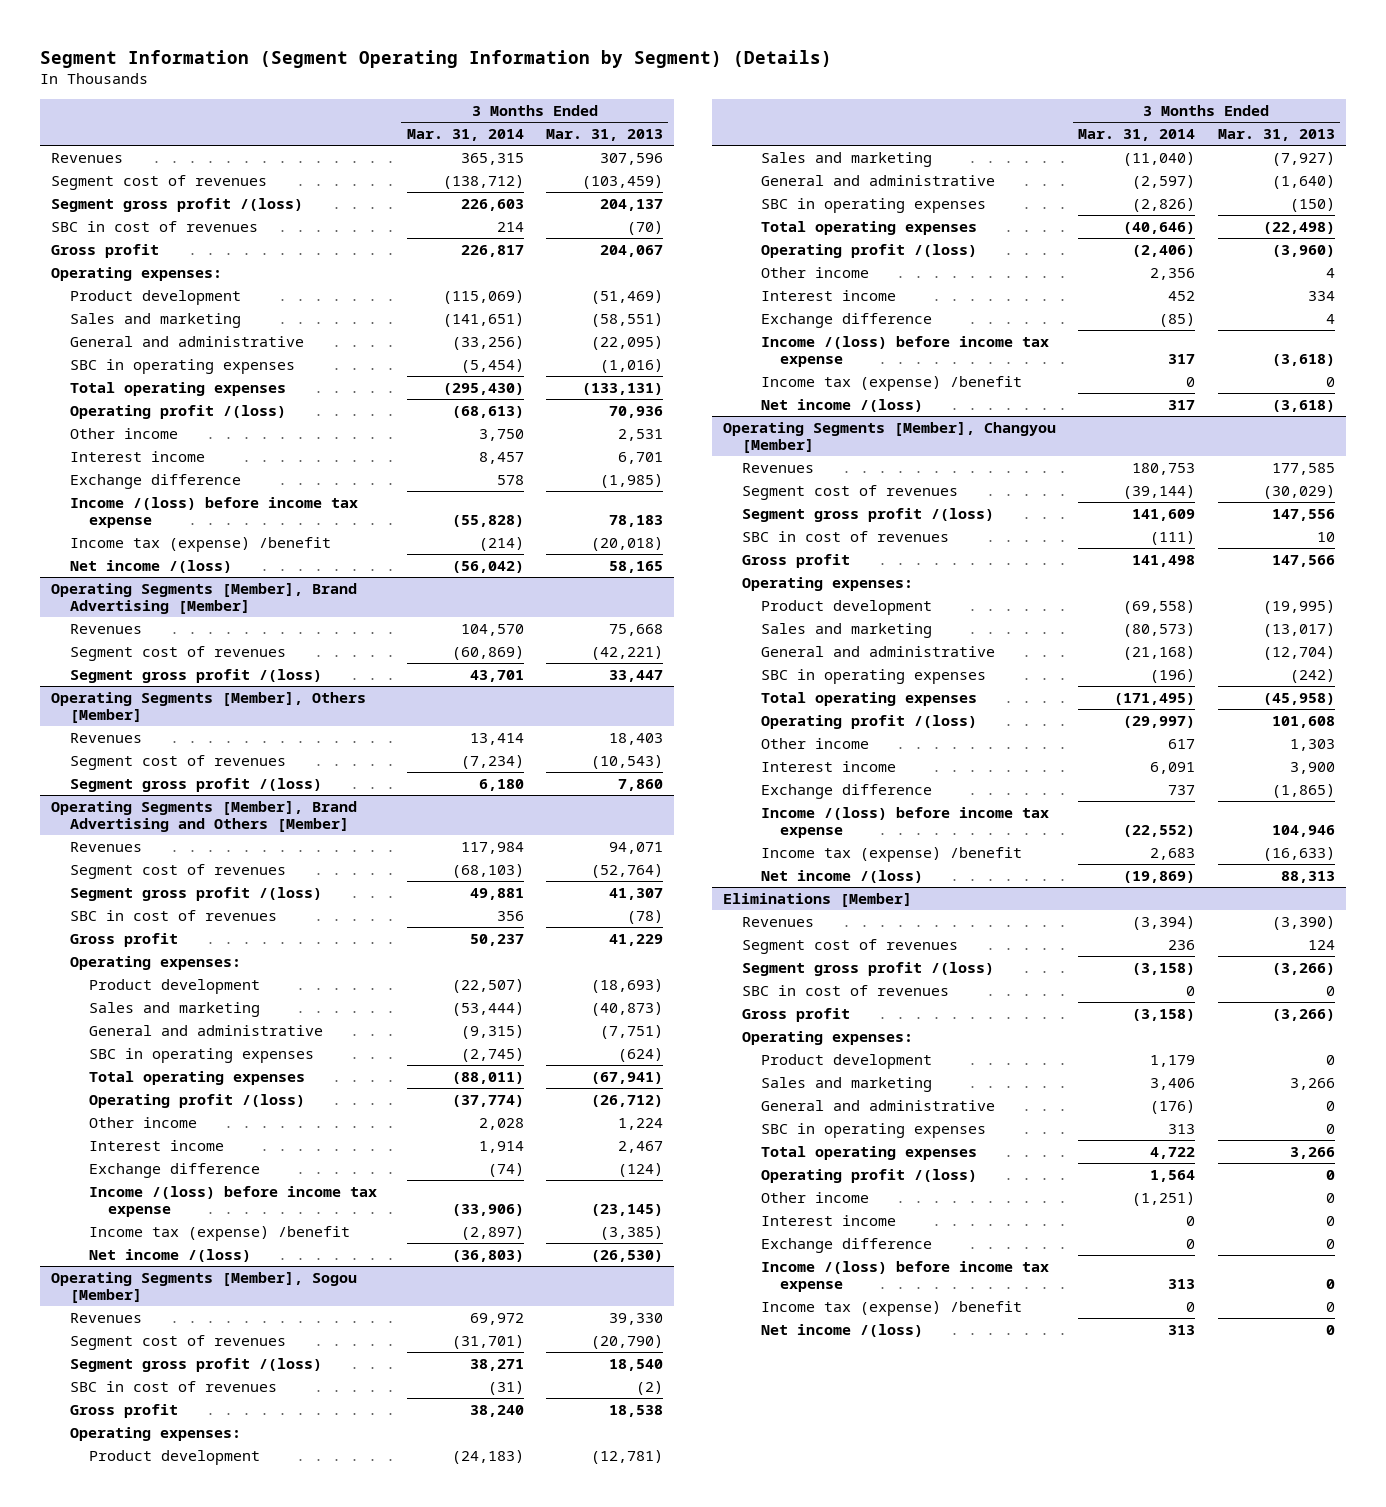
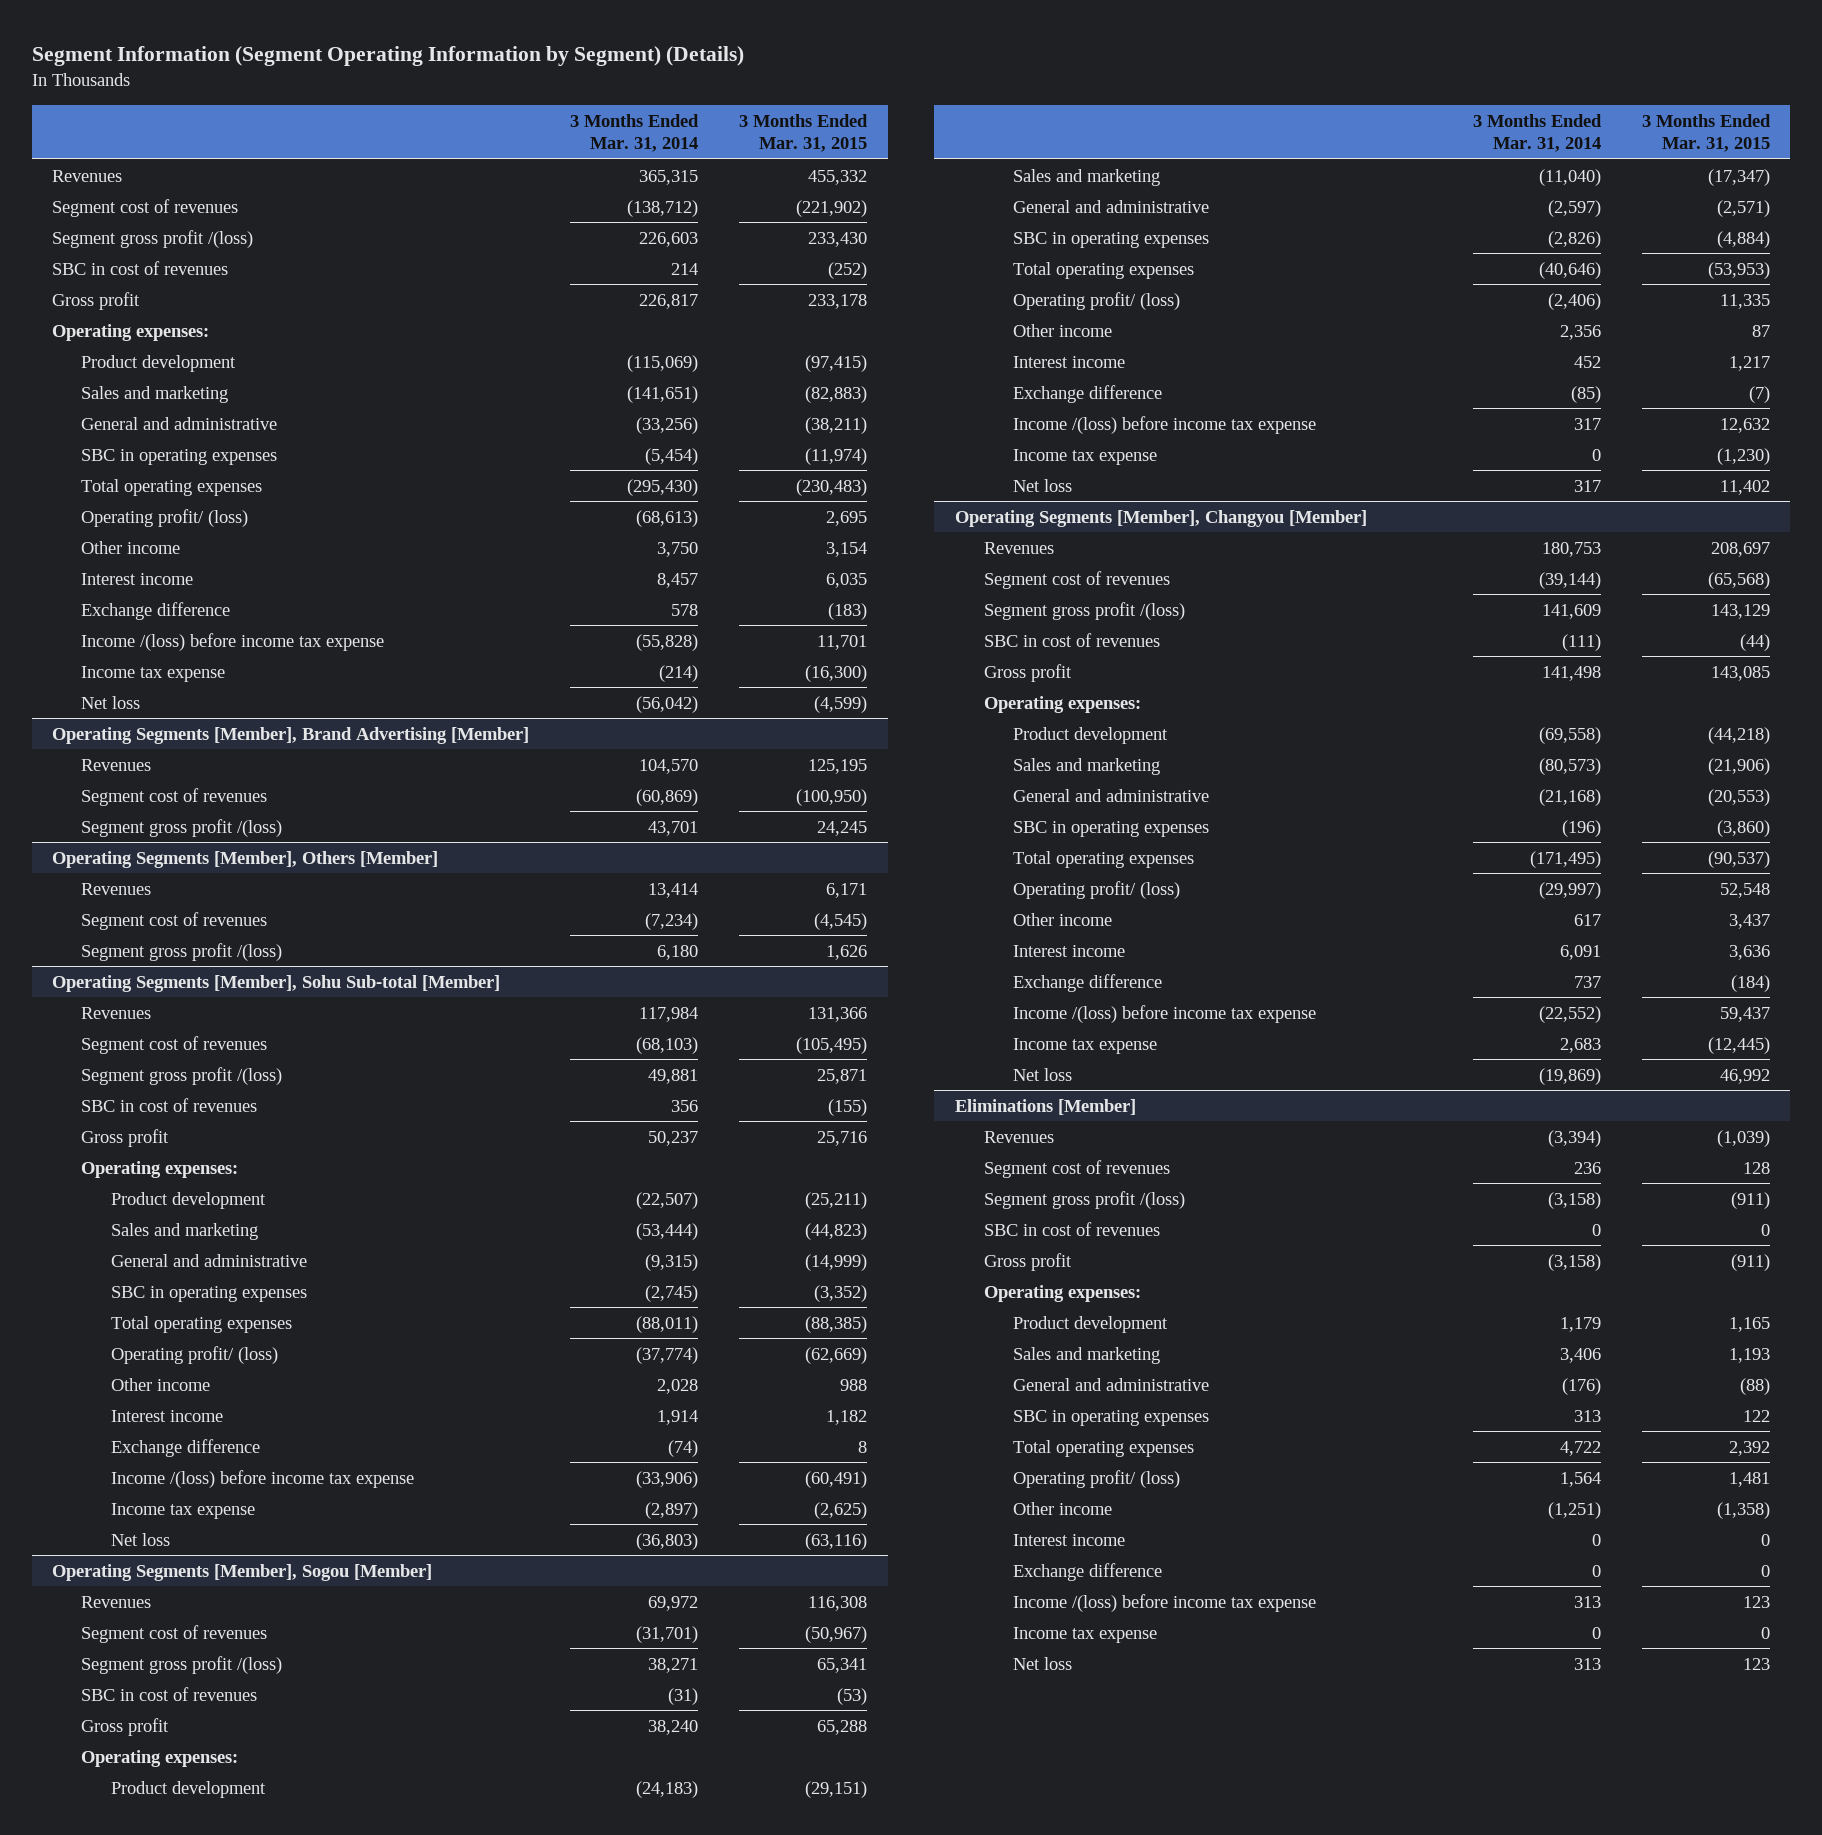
- | 3 Months Ended Mar. 31, 2014 | 3 Months Ended Mar. 31, 2013
+ | 3 Months Ended Mar. 31, 2014 | 3 Months Ended Mar. 31, 2015
- Operating profit /(loss) | (68,613) | 70,936
+ Operating profit/ (loss) | (68,613) | 2,695
- Income tax (expense) /benefit | (214) | (20,018)
- Net income /(loss) | (56,042) | 58,165
+ Income tax expense | (214) | (16,300)
+ Net loss | (56,042) | (4,599)
- Operating Segments [Member], Brand Advertising and Others [Member]
+ Operating Segments [Member], Sohu Sub-total [Member]
- Operating profit /(loss) | (37,774) | (26,712)
+ Operating profit/ (loss) | (37,774) | (62,669)
- Income tax (expense) /benefit | (2,897) | (3,385)
- Net income /(loss) | (36,803) | (26,530)
+ Income tax expense | (2,897) | (2,625)
+ Net loss | (36,803) | (63,116)
@ Operating Segments [Member], Sogou [Member]
- Operating profit /(loss) | (2,406) | (3,960)
+ Operating profit/ (loss) | (2,406) | 11,335
- Income tax (expense) /benefit | 0 | 0
- Net income /(loss) | 317 | (3,618)
+ Income tax expense | 0 | (1,230)
+ Net loss | 317 | 11,402
@ Operating Segments [Member], Changyou [Member]
- Operating profit /(loss) | (29,997) | 101,608
+ Operating profit/ (loss) | (29,997) | 52,548
- Income tax (expense) /benefit | 2,683 | (16,633)
- Net income /(loss) | (19,869) | 88,313
+ Income tax expense | 2,683 | (12,445)
+ Net loss | (19,869) | 46,992
@ Eliminations [Member]
- Operating profit /(loss) | 1,564 | 0
+ Operating profit/ (loss) | 1,564 | 1,481
- Income tax (expense) /benefit | 0 | 0
- Net income /(loss) | 313 | 0
+ Income tax expense | 0 | 0
+ Net loss | 313 | 123

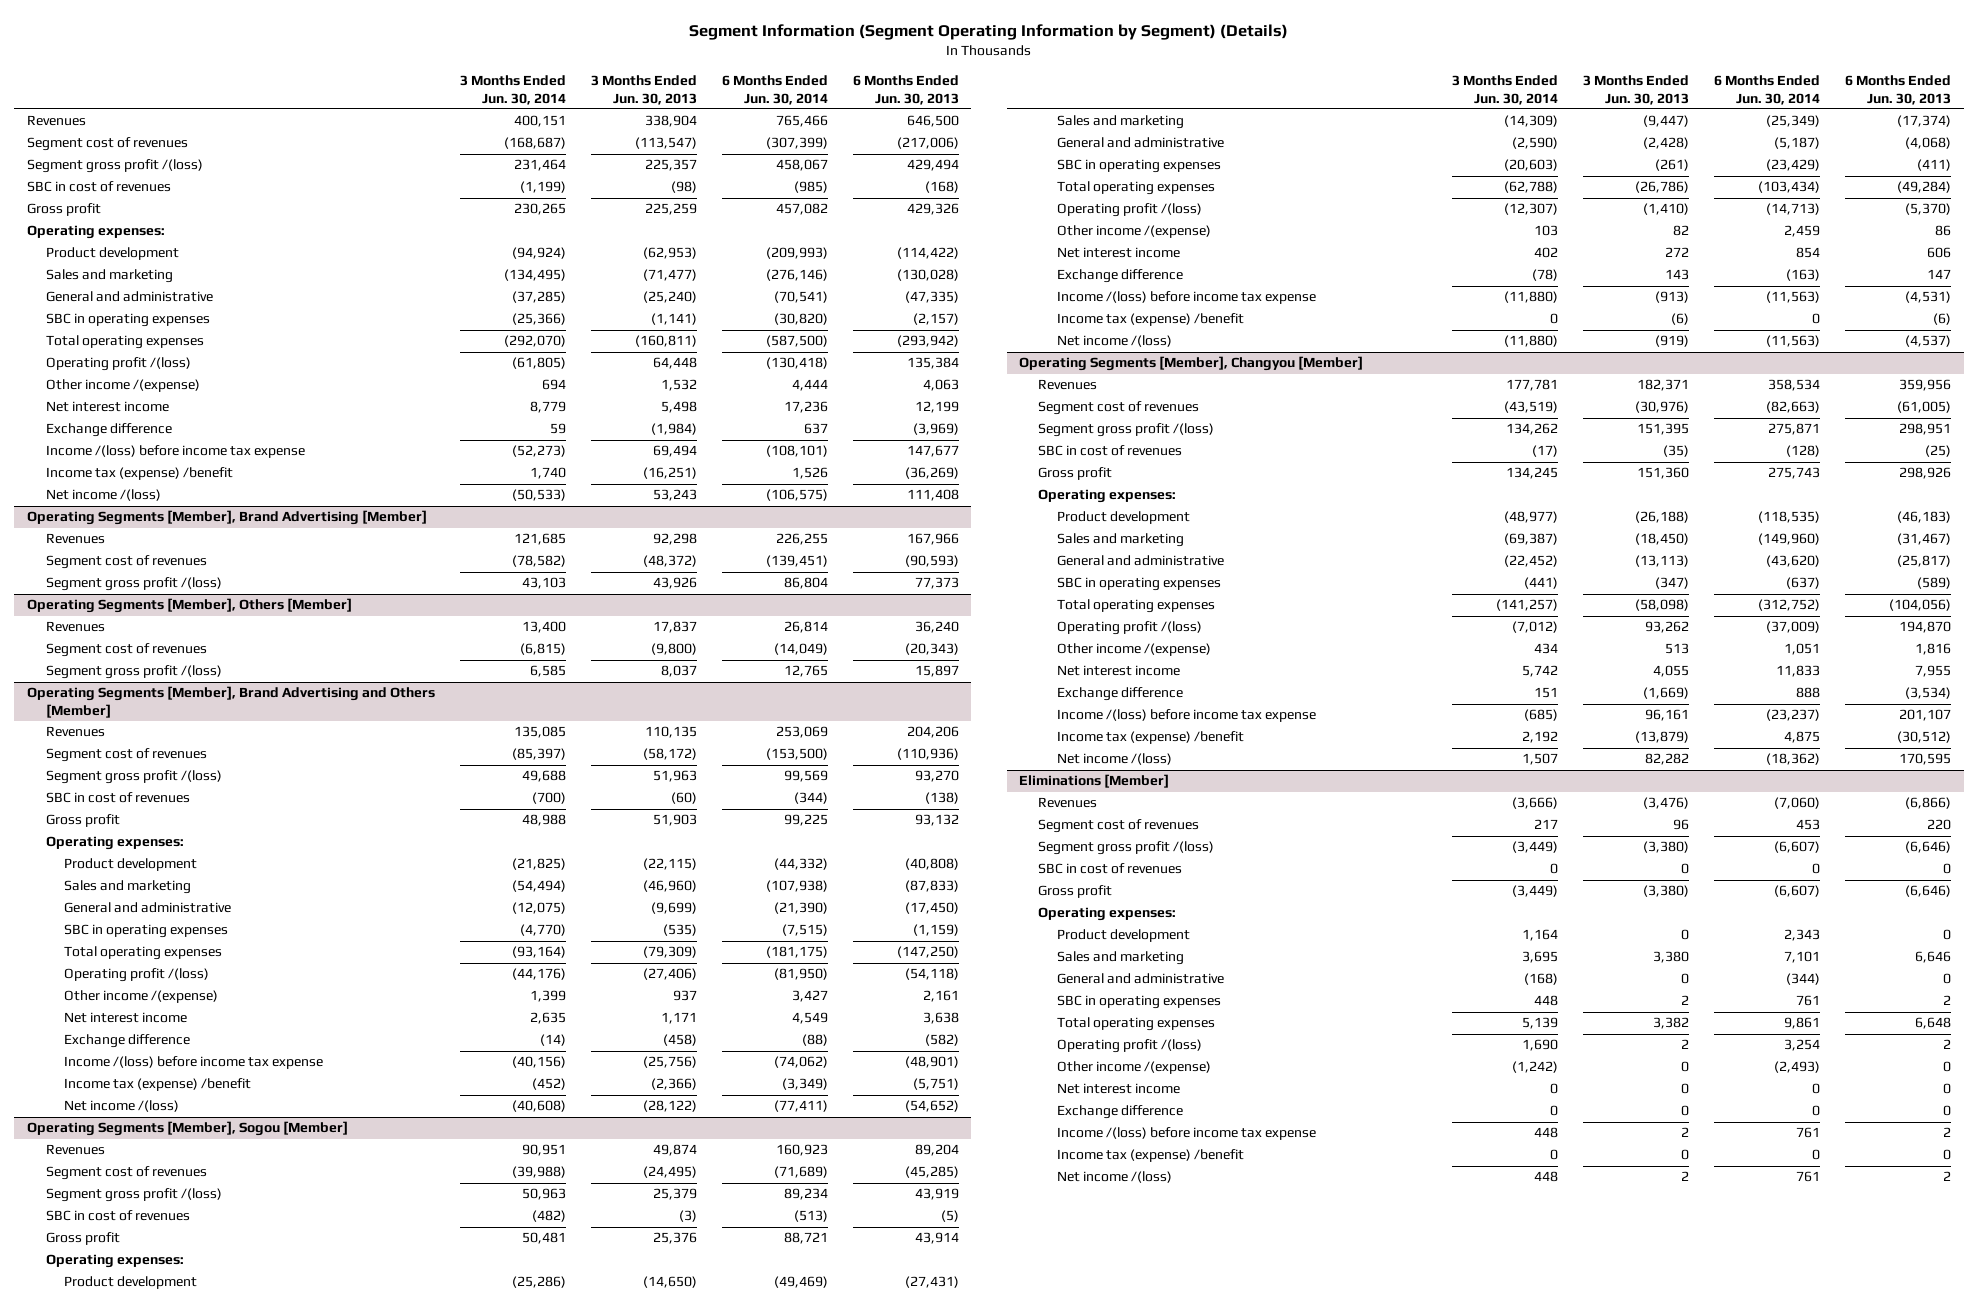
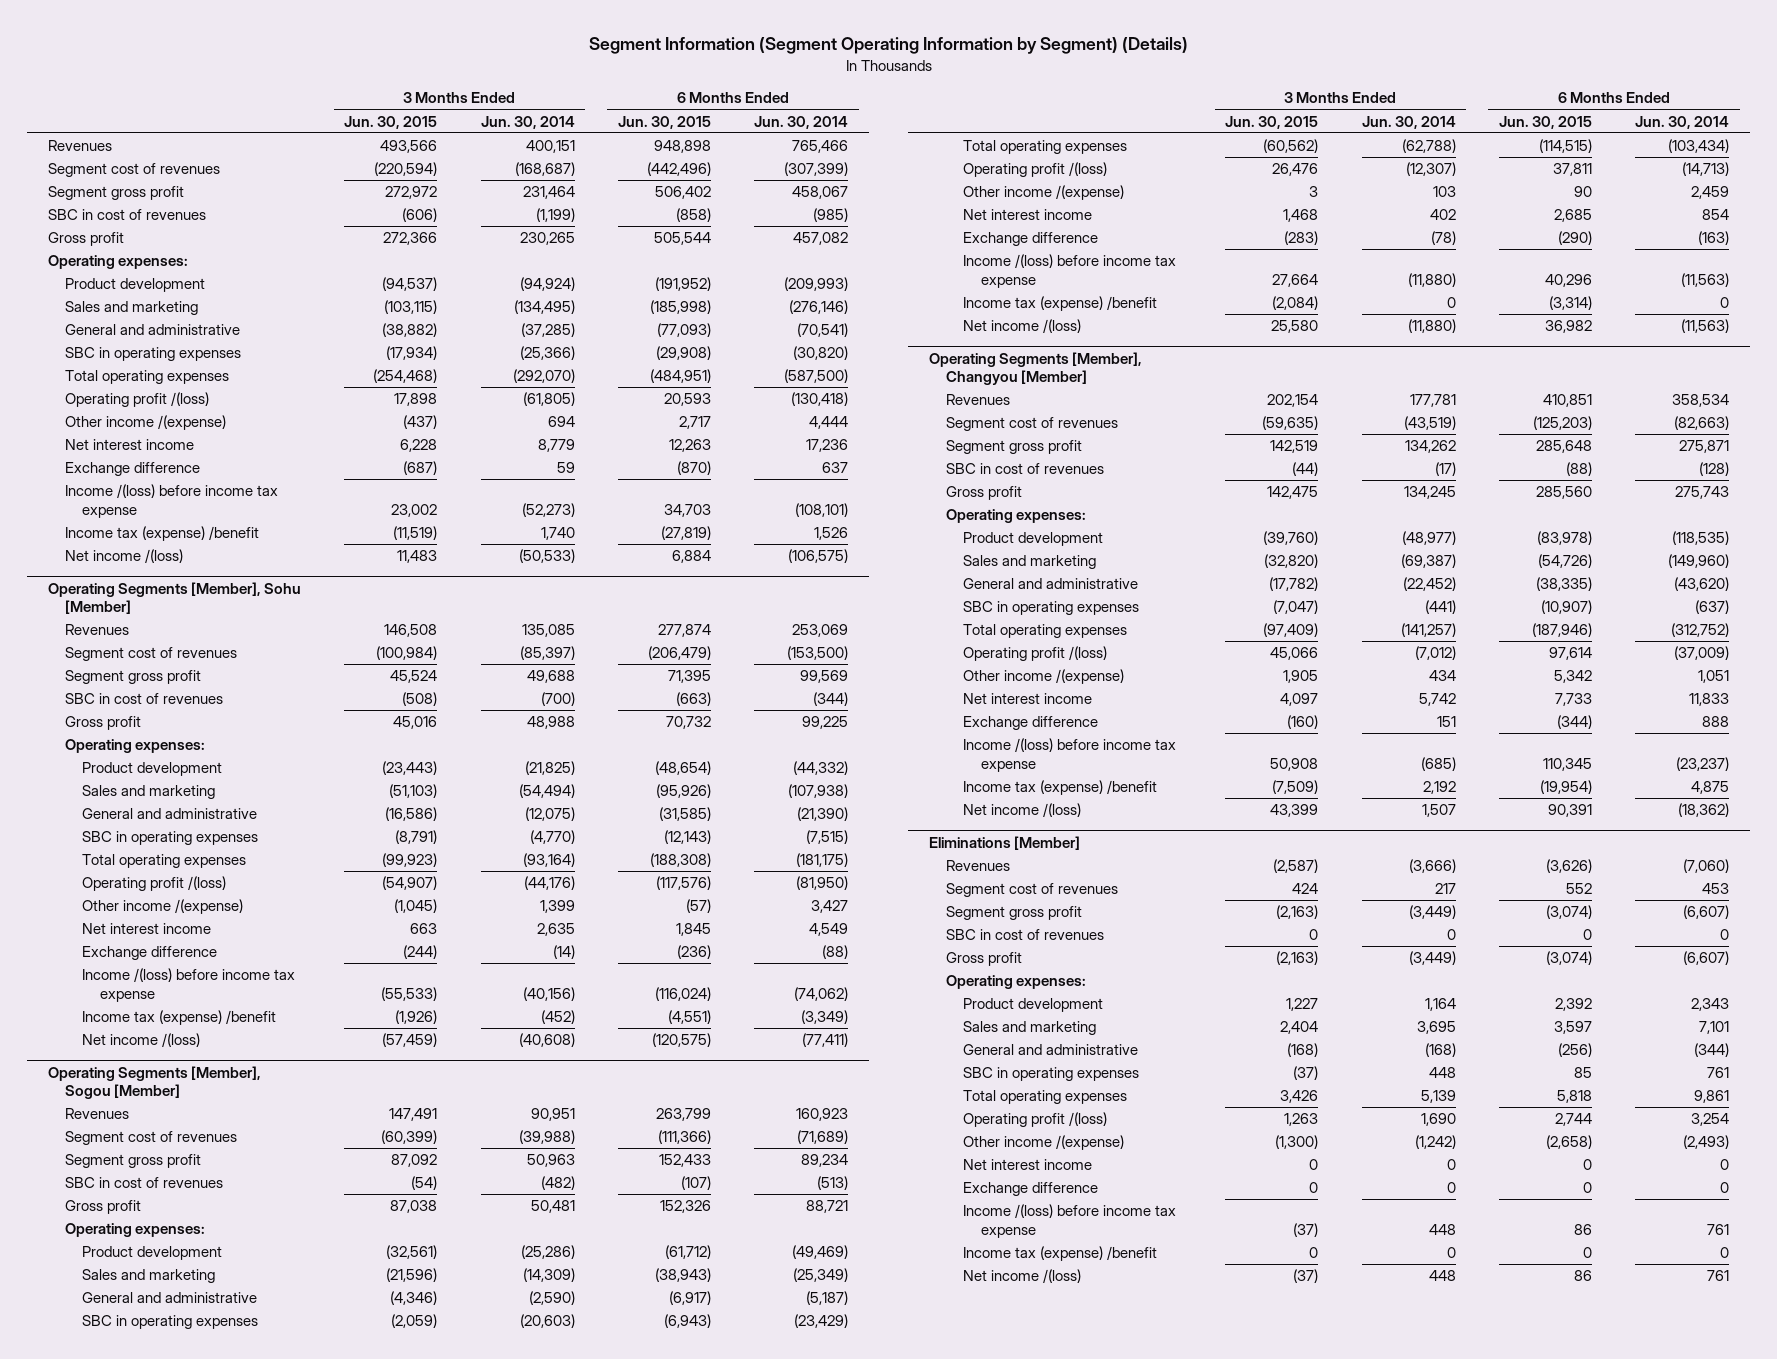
- | 3 Months Ended Jun. 30, 2014 | 3 Months Ended Jun. 30, 2013 | 6 Months Ended Jun. 30, 2014 | 6 Months Ended Jun. 30, 2013
+ | 3 Months Ended Jun. 30, 2015 | 3 Months Ended Jun. 30, 2014 | 6 Months Ended Jun. 30, 2015 | 6 Months Ended Jun. 30, 2014
- Segment gross profit /(loss) | 231,464 | 225,357 | 458,067 | 429,494
+ Segment gross profit | 272,972 | 231,464 | 506,402 | 458,067
- Operating Segments [Member], Brand Advertising [Member]
- Revenues | 121,685 | 92,298 | 226,255 | 167,966
- Segment cost of revenues | (78,582) | (48,372) | (139,451) | (90,593)
- Segment gross profit /(loss) | 43,103 | 43,926 | 86,804 | 77,373
- Operating Segments [Member], Others [Member]
- Revenues | 13,400 | 17,837 | 26,814 | 36,240
- Segment cost of revenues | (6,815) | (9,800) | (14,049) | (20,343)
- Segment gross profit /(loss) | 6,585 | 8,037 | 12,765 | 15,897
- Operating Segments [Member], Brand Advertising and Others [Member]
+ Operating Segments [Member], Sohu [Member]
- Segment gross profit /(loss) | 49,688 | 51,963 | 99,569 | 93,270
+ Segment gross profit | 45,524 | 49,688 | 71,395 | 99,569
@ Operating Segments [Member], Sogou [Member]
- Segment gross profit /(loss) | 50,963 | 25,379 | 89,234 | 43,919
+ Segment gross profit | 87,092 | 50,963 | 152,433 | 89,234
@ Operating Segments [Member], Changyou [Member]
- Segment gross profit /(loss) | 134,262 | 151,395 | 275,871 | 298,951
+ Segment gross profit | 142,519 | 134,262 | 285,648 | 275,871
@ Eliminations [Member]
- Segment gross profit /(loss) | (3,449) | (3,380) | (6,607) | (6,646)
+ Segment gross profit | (2,163) | (3,449) | (3,074) | (6,607)

